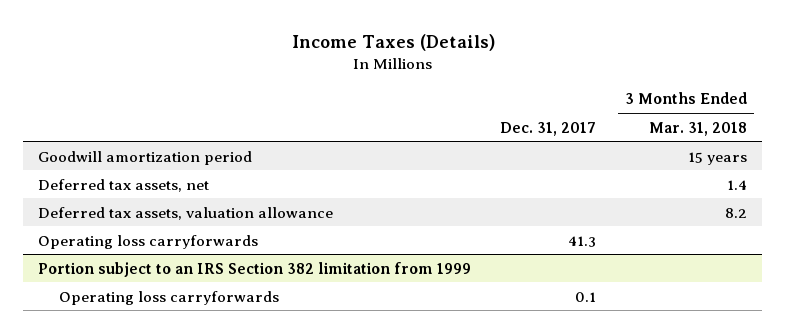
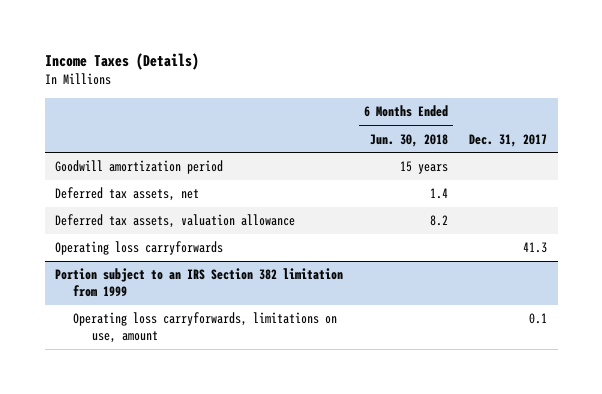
- | Dec. 31, 2017 | 3 Months Ended Mar. 31, 2018
+ | 6 Months Ended Jun. 30, 2018 | Dec. 31, 2017
@ Portion subject to an IRS Section 382 limitation from 1999
- Operating loss carryforwards | 0.1 |
+ Operating loss carryforwards, limitations on use, amount | | 0.1

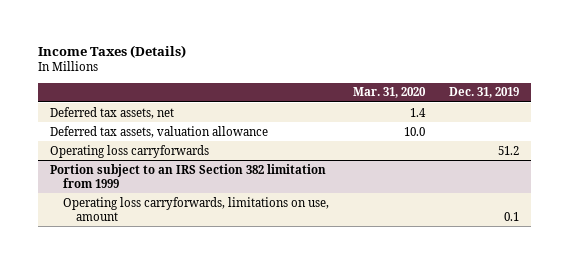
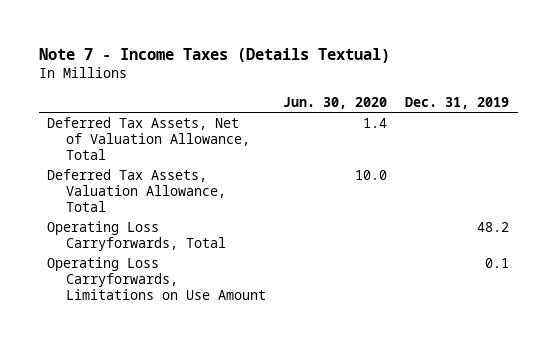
- Income Taxes (Details)
+ Note 7 - Income Taxes (Details Textual)
- | Mar. 31, 2020 | Dec. 31, 2019
+ | Jun. 30, 2020 | Dec. 31, 2019
- Deferred tax assets, net | 1.4 |
- Deferred tax assets, valuation allowance | 10.0 |
- Operating loss carryforwards | | 51.2
- Portion subject to an IRS Section 382 limitation from 1999
- Operating loss carryforwards, limitations on use, amount | | 0.1
+ Deferred Tax Assets, Net of Valuation Allowance, Total | 1.4 |
+ Deferred Tax Assets, Valuation Allowance, Total | 10.0 |
+ Operating Loss Carryforwards, Total | | 48.2
+ Operating Loss Carryforwards, Limitations on Use Amount | | 0.1

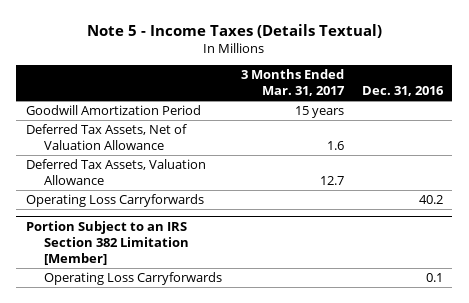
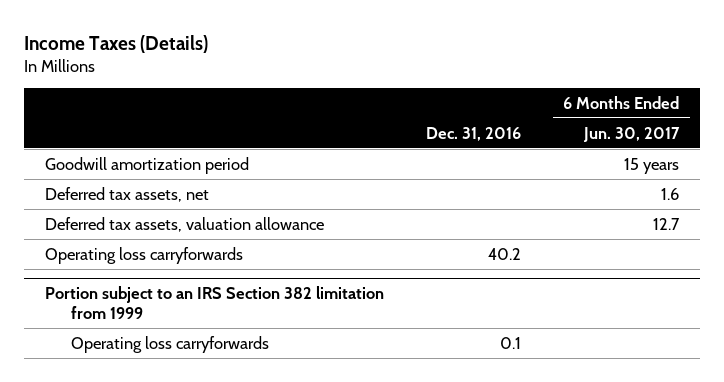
- Note 5 - Income Taxes (Details Textual)
+ Income Taxes (Details)
- | 3 Months Ended Mar. 31, 2017 | Dec. 31, 2016
+ | Dec. 31, 2016 | 6 Months Ended Jun. 30, 2017
- Goodwill Amortization Period | 15 years |
- Deferred Tax Assets, Net of Valuation Allowance | 1.6 |
- Deferred Tax Assets, Valuation Allowance | 12.7 |
- Operating Loss Carryforwards | | 40.2
- Portion Subject to an IRS Section 382 Limitation [Member]
- Operating Loss Carryforwards | | 0.1
+ Goodwill amortization period | | 15 years
+ Deferred tax assets, net | | 1.6
+ Deferred tax assets, valuation allowance | | 12.7
+ Operating loss carryforwards | 40.2 |
+ Portion subject to an IRS Section 382 limitation from 1999
+ Operating loss carryforwards | 0.1 |

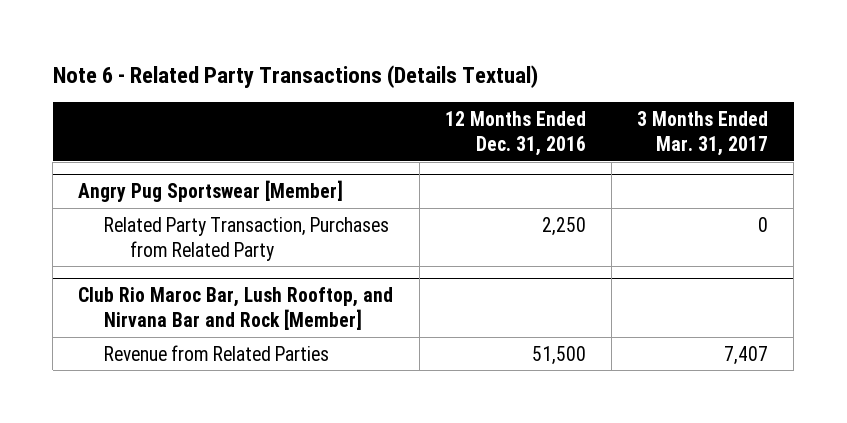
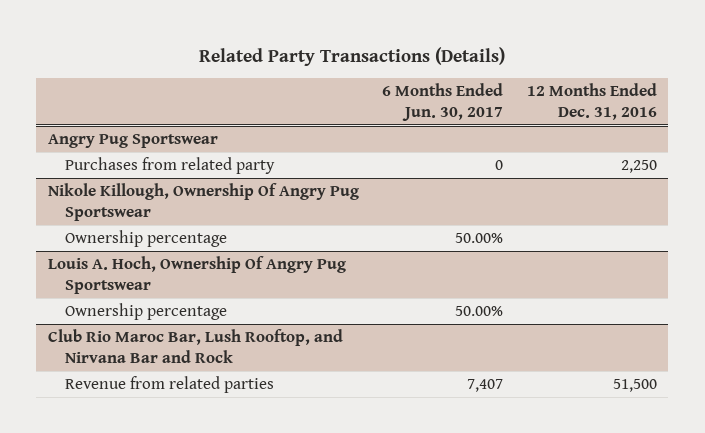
- Note 6 - Related Party Transactions (Details Textual)
+ Related Party Transactions (Details)
- | 12 Months Ended Dec. 31, 2016 | 3 Months Ended Mar. 31, 2017
+ | 6 Months Ended Jun. 30, 2017 | 12 Months Ended Dec. 31, 2016
- Angry Pug Sportswear [Member]
- Related Party Transaction, Purchases from Related Party | 2,250 | 0
- Club Rio Maroc Bar, Lush Rooftop, and Nirvana Bar and Rock [Member]
- Revenue from Related Parties | 51,500 | 7,407
+ Angry Pug Sportswear
+ Purchases from related party | 0 | 2,250
+ Nikole Killough, Ownership Of Angry Pug Sportswear
+ Ownership percentage | 50.00% |
+ Louis A. Hoch, Ownership Of Angry Pug Sportswear
+ Ownership percentage | 50.00% |
+ Club Rio Maroc Bar, Lush Rooftop, and Nirvana Bar and Rock
+ Revenue from related parties | 7,407 | 51,500

